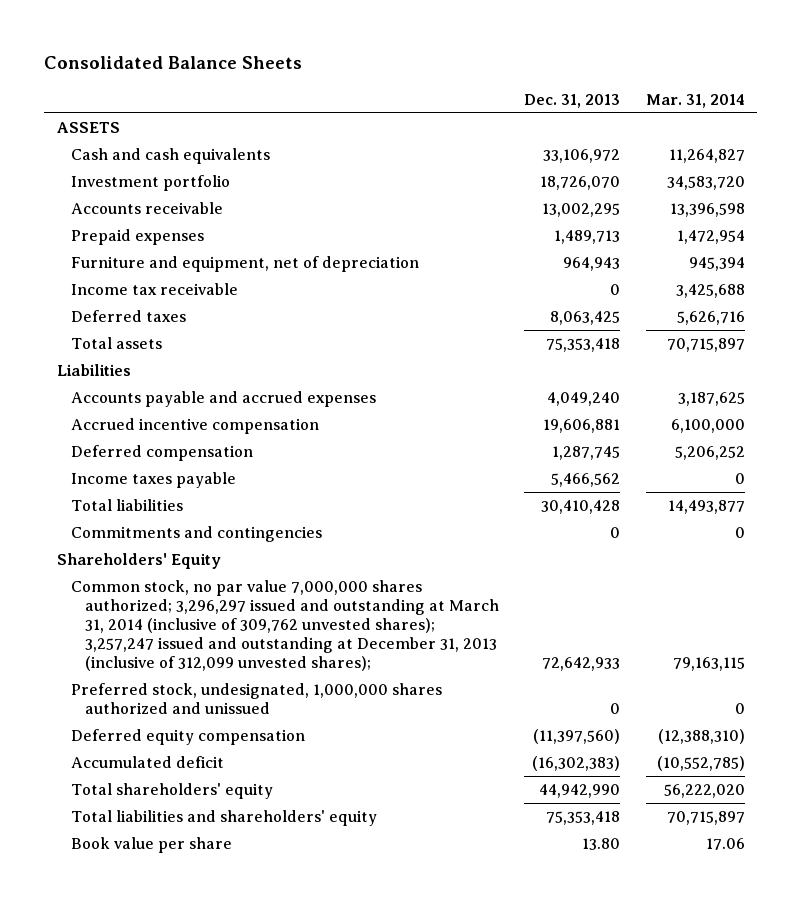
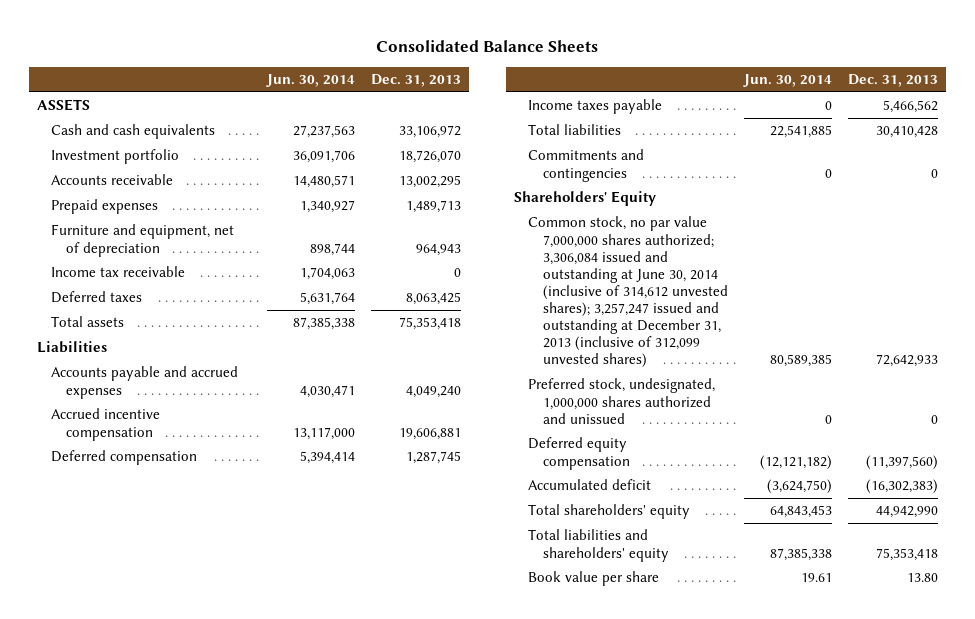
- | Dec. 31, 2013 | Mar. 31, 2014
+ | Jun. 30, 2014 | Dec. 31, 2013
- Common stock, no par value 7,000,000 shares authorized; 3,296,297 issued and outstanding at March 31, 2014 (inclusive of 309,762 unvested shares); 3,257,247 issued and outstanding at December 31, 2013 (inclusive of 312,099 unvested shares); | 72,642,933 | 79,163,115
+ Common stock, no par value 7,000,000 shares authorized; 3,306,084 issued and outstanding at June 30, 2014 (inclusive of 314,612 unvested shares); 3,257,247 issued and outstanding at December 31, 2013 (inclusive of 312,099 unvested shares) | 80,589,385 | 72,642,933

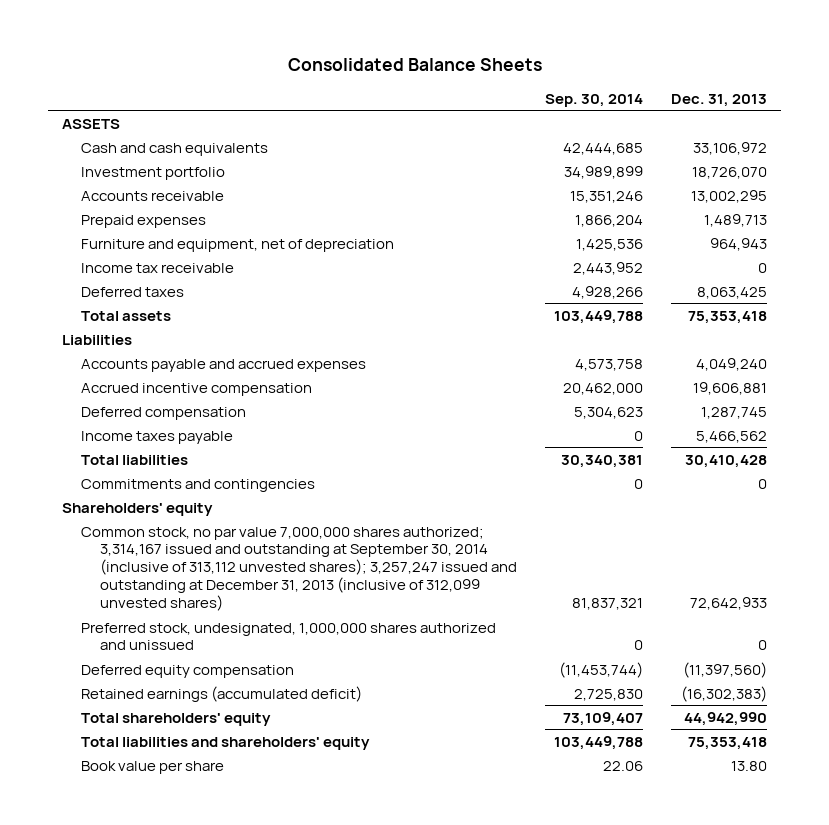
- | Jun. 30, 2014 | Dec. 31, 2013
+ | Sep. 30, 2014 | Dec. 31, 2013
- Shareholders' Equity
- Common stock, no par value 7,000,000 shares authorized; 3,306,084 issued and outstanding at June 30, 2014 (inclusive of 314,612 unvested shares); 3,257,247 issued and outstanding at December 31, 2013 (inclusive of 312,099 unvested shares) | 80,589,385 | 72,642,933
+ Shareholders' equity
+ Common stock, no par value 7,000,000 shares authorized; 3,314,167 issued and outstanding at September 30, 2014 (inclusive of 313,112 unvested shares); 3,257,247 issued and outstanding at December 31, 2013 (inclusive of 312,099 unvested shares) | 81,837,321 | 72,642,933
- Accumulated deficit | (3,624,750) | (16,302,383)
+ Retained earnings (accumulated deficit) | 2,725,830 | (16,302,383)

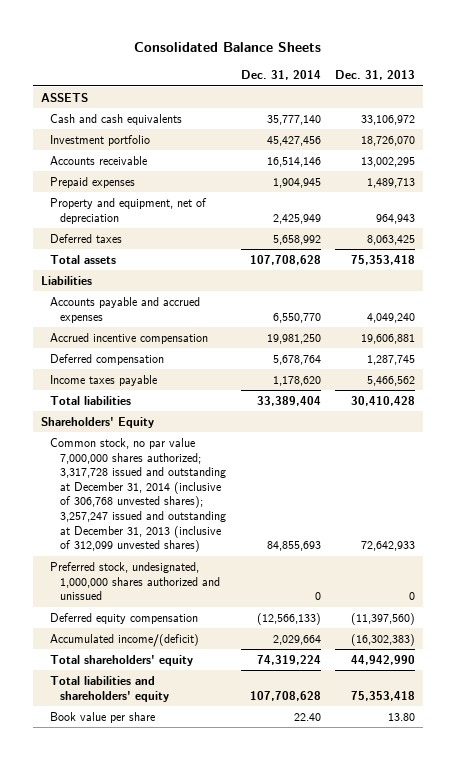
- | Sep. 30, 2014 | Dec. 31, 2013
+ | Dec. 31, 2014 | Dec. 31, 2013
- Furniture and equipment, net of depreciation | 1,425,536 | 964,943
- Income tax receivable | 2,443,952 | 0
+ Property and equipment, net of depreciation | 2,425,949 | 964,943
- Commitments and contingencies | 0 | 0
- Shareholders' equity
- Common stock, no par value 7,000,000 shares authorized; 3,314,167 issued and outstanding at September 30, 2014 (inclusive of 313,112 unvested shares); 3,257,247 issued and outstanding at December 31, 2013 (inclusive of 312,099 unvested shares) | 81,837,321 | 72,642,933
+ Shareholders' Equity
+ Common stock, no par value 7,000,000 shares authorized; 3,317,728 issued and outstanding at December 31, 2014 (inclusive of 306,768 unvested shares); 3,257,247 issued and outstanding at December 31, 2013 (inclusive of 312,099 unvested shares) | 84,855,693 | 72,642,933
- Retained earnings (accumulated deficit) | 2,725,830 | (16,302,383)
+ Accumulated income/(deficit) | 2,029,664 | (16,302,383)

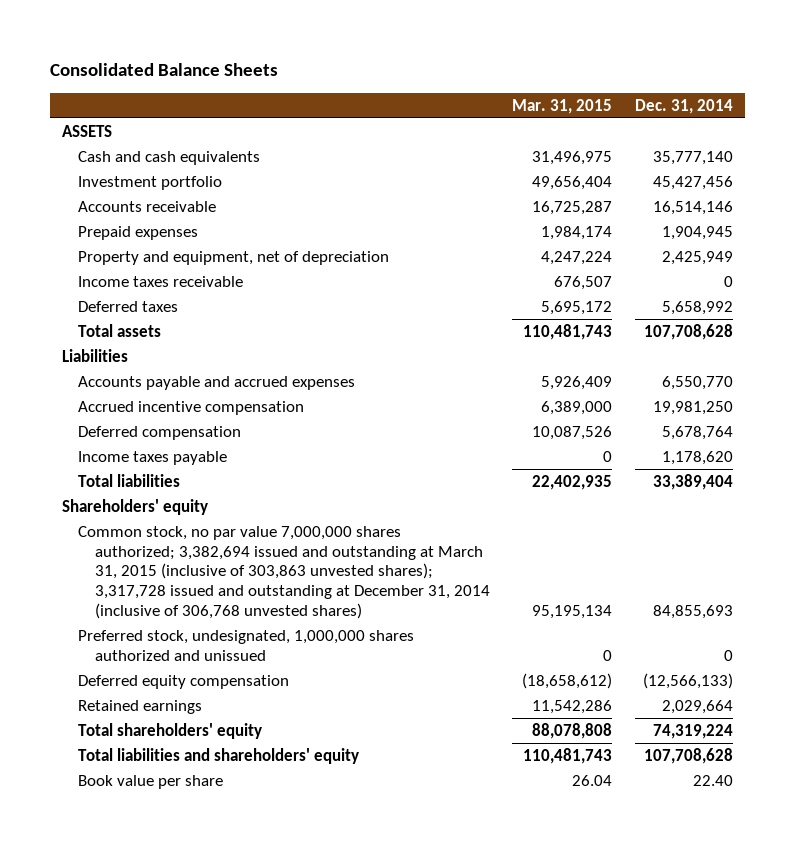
- | Dec. 31, 2014 | Dec. 31, 2013
+ | Mar. 31, 2015 | Dec. 31, 2014
+ Income taxes receivable | 676,507 | 0
- Shareholders' Equity
- Common stock, no par value 7,000,000 shares authorized; 3,317,728 issued and outstanding at December 31, 2014 (inclusive of 306,768 unvested shares); 3,257,247 issued and outstanding at December 31, 2013 (inclusive of 312,099 unvested shares) | 84,855,693 | 72,642,933
+ Shareholders' equity
+ Common stock, no par value 7,000,000 shares authorized; 3,382,694 issued and outstanding at March 31, 2015 (inclusive of 303,863 unvested shares); 3,317,728 issued and outstanding at December 31, 2014 (inclusive of 306,768 unvested shares) | 95,195,134 | 84,855,693
- Accumulated income/(deficit) | 2,029,664 | (16,302,383)
+ Retained earnings | 11,542,286 | 2,029,664

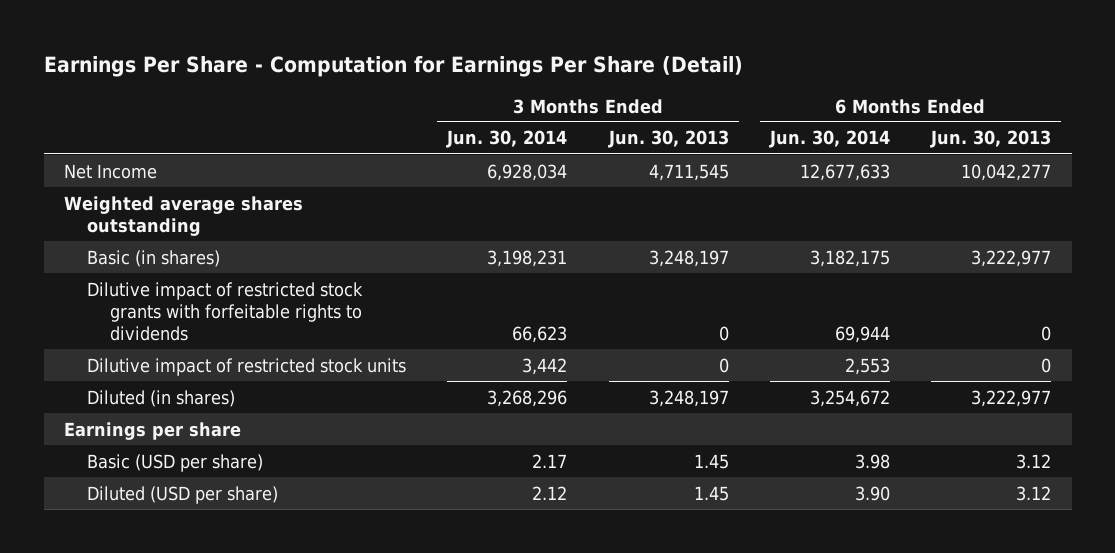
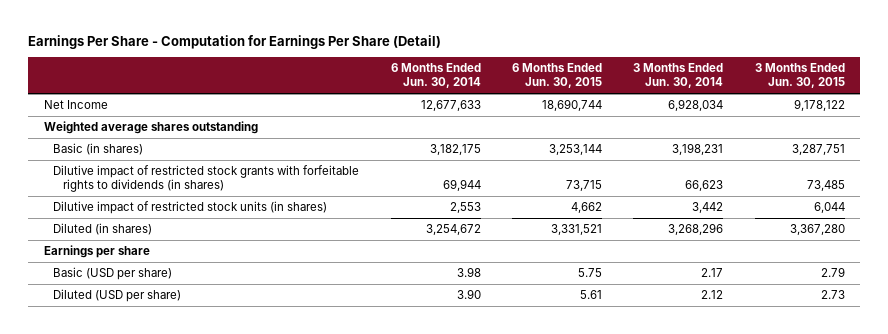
- | 3 Months Ended Jun. 30, 2014 | 3 Months Ended Jun. 30, 2013 | 6 Months Ended Jun. 30, 2014 | 6 Months Ended Jun. 30, 2013
+ | 6 Months Ended Jun. 30, 2014 | 6 Months Ended Jun. 30, 2015 | 3 Months Ended Jun. 30, 2014 | 3 Months Ended Jun. 30, 2015
- Dilutive impact of restricted stock grants with forfeitable rights to dividends | 66,623 | 0 | 69,944 | 0
- Dilutive impact of restricted stock units | 3,442 | 0 | 2,553 | 0
+ Dilutive impact of restricted stock grants with forfeitable rights to dividends (in shares) | 69,944 | 73,715 | 66,623 | 73,485
+ Dilutive impact of restricted stock units (in shares) | 2,553 | 4,662 | 3,442 | 6,044

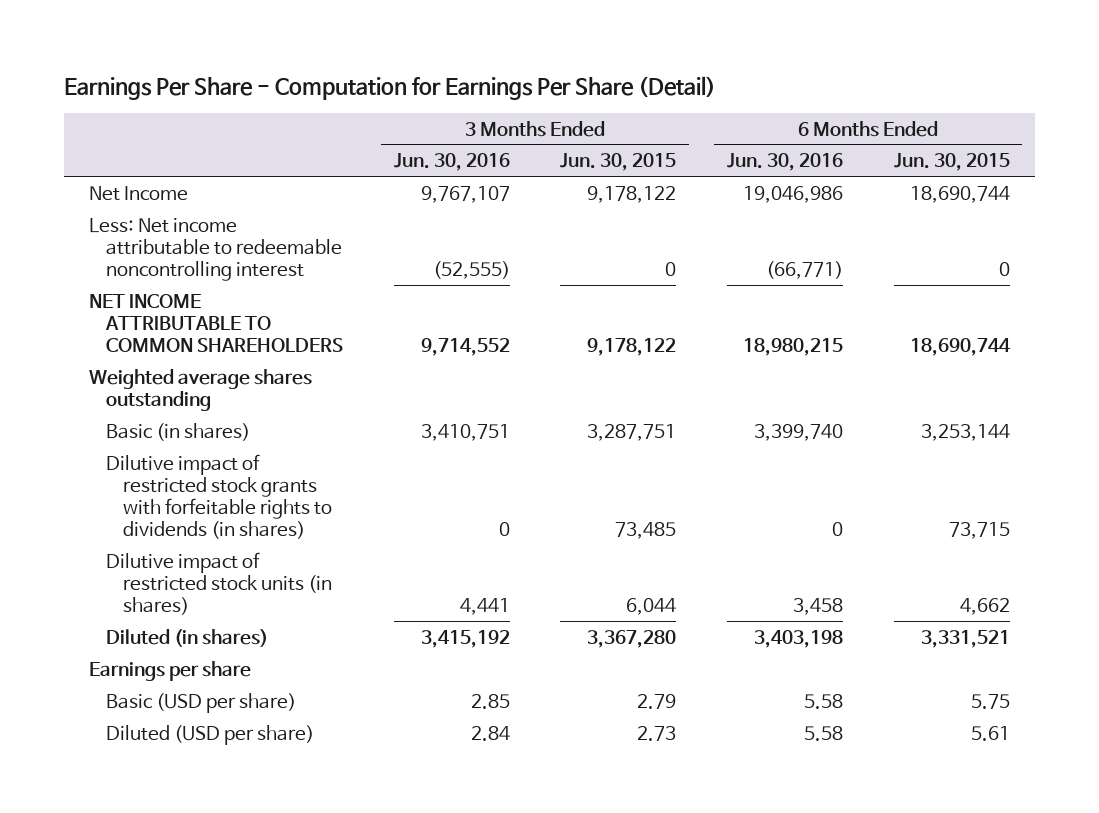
- | 6 Months Ended Jun. 30, 2014 | 6 Months Ended Jun. 30, 2015 | 3 Months Ended Jun. 30, 2014 | 3 Months Ended Jun. 30, 2015
+ | 3 Months Ended Jun. 30, 2016 | 3 Months Ended Jun. 30, 2015 | 6 Months Ended Jun. 30, 2016 | 6 Months Ended Jun. 30, 2015
+ Less: Net income attributable to redeemable noncontrolling interest | (52,555) | 0 | (66,771) | 0
+ NET INCOME ATTRIBUTABLE TO COMMON SHAREHOLDERS | 9,714,552 | 9,178,122 | 18,980,215 | 18,690,744

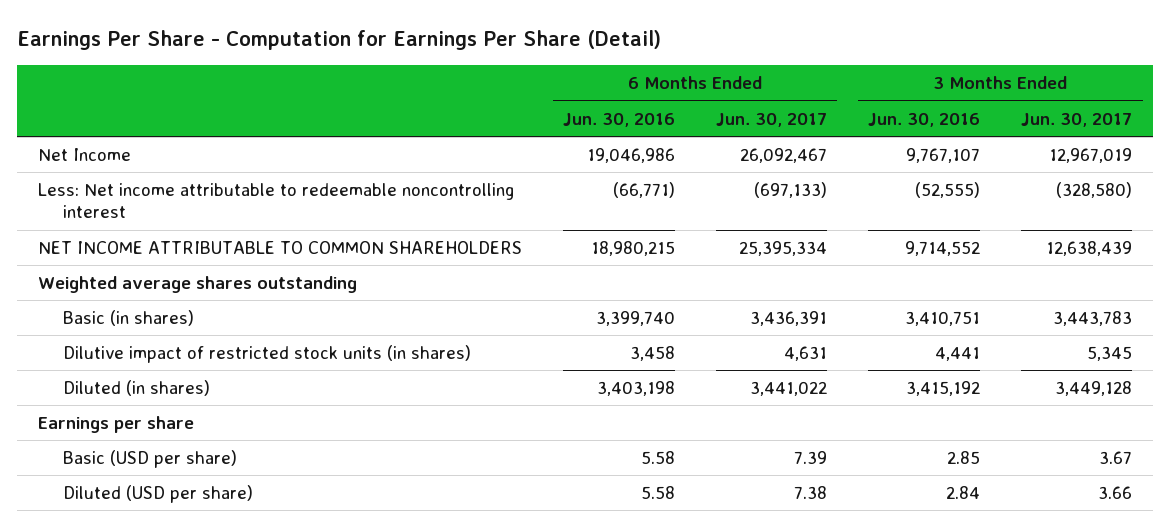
- | 3 Months Ended Jun. 30, 2016 | 3 Months Ended Jun. 30, 2015 | 6 Months Ended Jun. 30, 2016 | 6 Months Ended Jun. 30, 2015
+ | 6 Months Ended Jun. 30, 2016 | 6 Months Ended Jun. 30, 2017 | 3 Months Ended Jun. 30, 2016 | 3 Months Ended Jun. 30, 2017
- Dilutive impact of restricted stock grants with forfeitable rights to dividends (in shares) | 0 | 73,485 | 0 | 73,715

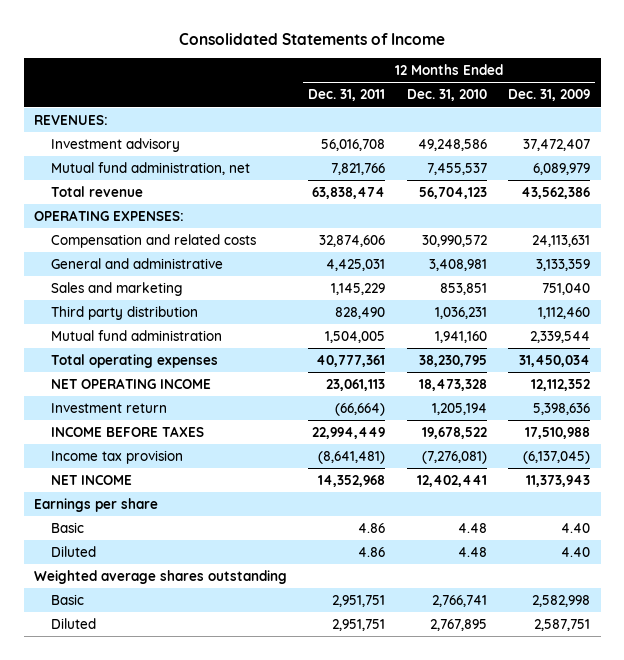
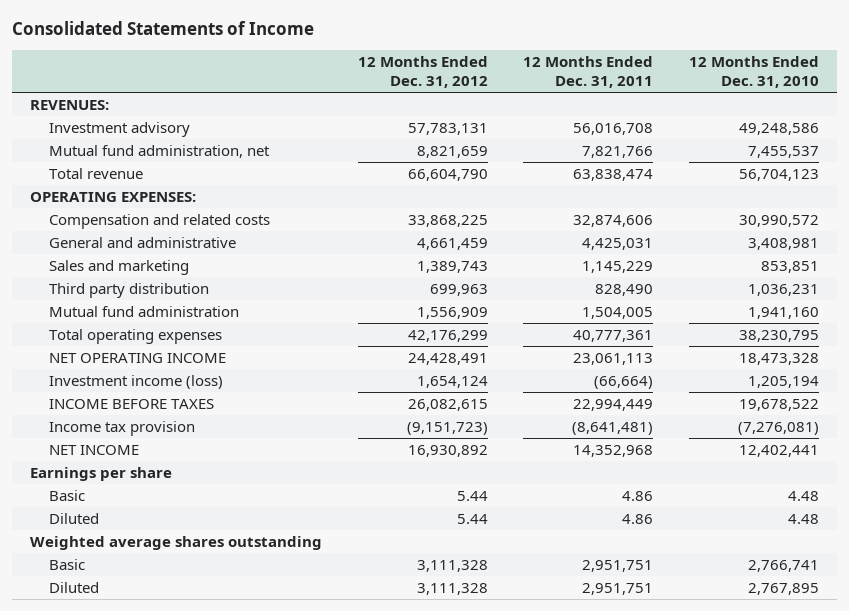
- | 12 Months Ended Dec. 31, 2011 | 12 Months Ended Dec. 31, 2010 | 12 Months Ended Dec. 31, 2009
+ | 12 Months Ended Dec. 31, 2012 | 12 Months Ended Dec. 31, 2011 | 12 Months Ended Dec. 31, 2010
- Investment return | (66,664) | 1,205,194 | 5,398,636
+ Investment income (loss) | 1,654,124 | (66,664) | 1,205,194

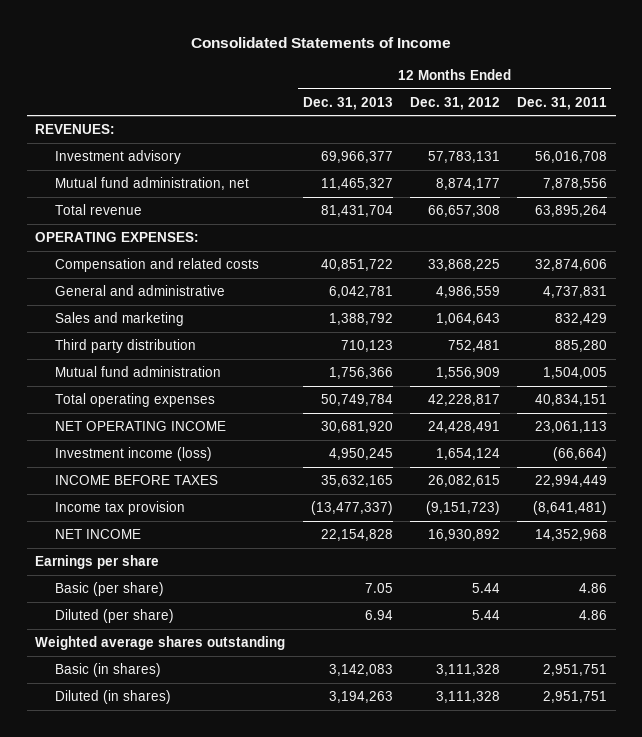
- | 12 Months Ended Dec. 31, 2012 | 12 Months Ended Dec. 31, 2011 | 12 Months Ended Dec. 31, 2010
+ | 12 Months Ended Dec. 31, 2013 | 12 Months Ended Dec. 31, 2012 | 12 Months Ended Dec. 31, 2011
- Mutual fund administration, net | 8,821,659 | 7,821,766 | 7,455,537
- Total revenue | 66,604,790 | 63,838,474 | 56,704,123
+ Mutual fund administration, net | 11,465,327 | 8,874,177 | 7,878,556
+ Total revenue | 81,431,704 | 66,657,308 | 63,895,264
- General and administrative | 4,661,459 | 4,425,031 | 3,408,981
- Sales and marketing | 1,389,743 | 1,145,229 | 853,851
- Third party distribution | 699,963 | 828,490 | 1,036,231
+ General and administrative | 6,042,781 | 4,986,559 | 4,737,831
+ Sales and marketing | 1,388,792 | 1,064,643 | 832,429
+ Third party distribution | 710,123 | 752,481 | 885,280
- Total operating expenses | 42,176,299 | 40,777,361 | 38,230,795
+ Total operating expenses | 50,749,784 | 42,228,817 | 40,834,151
- Basic | 5.44 | 4.86 | 4.48
- Diluted | 5.44 | 4.86 | 4.48
+ Basic (per share) | 7.05 | 5.44 | 4.86
+ Diluted (per share) | 6.94 | 5.44 | 4.86
- Basic | 3,111,328 | 2,951,751 | 2,766,741
- Diluted | 3,111,328 | 2,951,751 | 2,767,895
+ Basic (in shares) | 3,142,083 | 3,111,328 | 2,951,751
+ Diluted (in shares) | 3,194,263 | 3,111,328 | 2,951,751

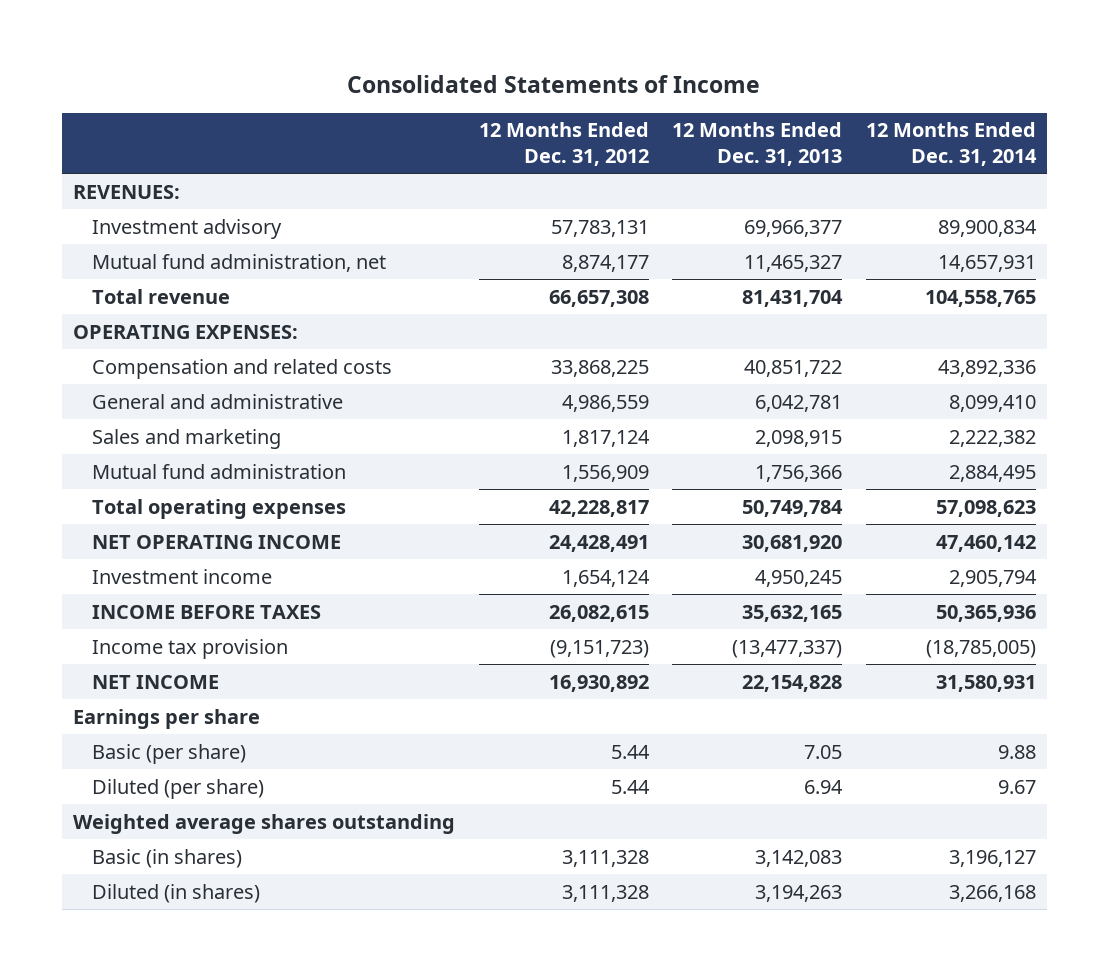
- | 12 Months Ended Dec. 31, 2013 | 12 Months Ended Dec. 31, 2012 | 12 Months Ended Dec. 31, 2011
+ | 12 Months Ended Dec. 31, 2012 | 12 Months Ended Dec. 31, 2013 | 12 Months Ended Dec. 31, 2014
- Sales and marketing | 1,388,792 | 1,064,643 | 832,429
- Third party distribution | 710,123 | 752,481 | 885,280
+ Sales and marketing | 1,817,124 | 2,098,915 | 2,222,382
- Investment income (loss) | 4,950,245 | 1,654,124 | (66,664)
+ Investment income | 1,654,124 | 4,950,245 | 2,905,794

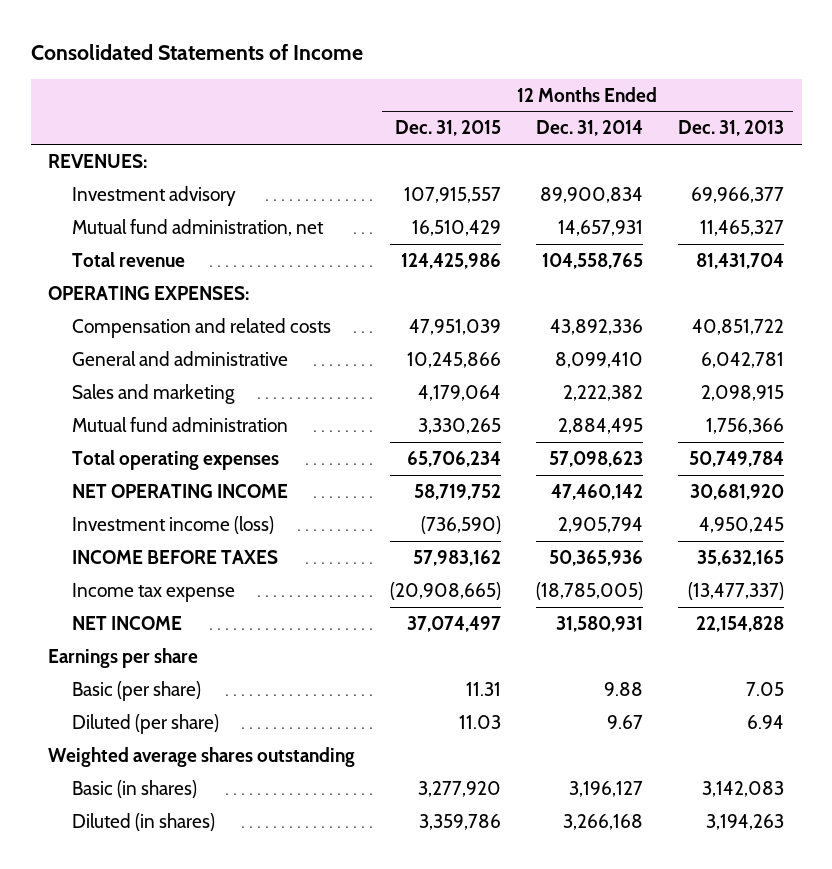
- | 12 Months Ended Dec. 31, 2012 | 12 Months Ended Dec. 31, 2013 | 12 Months Ended Dec. 31, 2014
+ | 12 Months Ended Dec. 31, 2015 | 12 Months Ended Dec. 31, 2014 | 12 Months Ended Dec. 31, 2013
- Investment income | 1,654,124 | 4,950,245 | 2,905,794
+ Investment income (loss) | (736,590) | 2,905,794 | 4,950,245
- Income tax provision | (9,151,723) | (13,477,337) | (18,785,005)
+ Income tax expense | (20,908,665) | (18,785,005) | (13,477,337)

